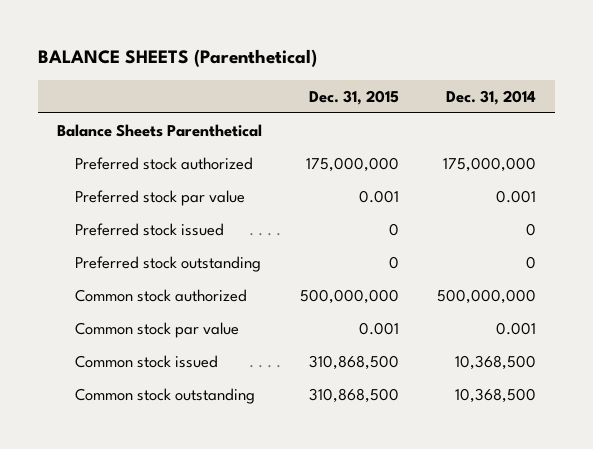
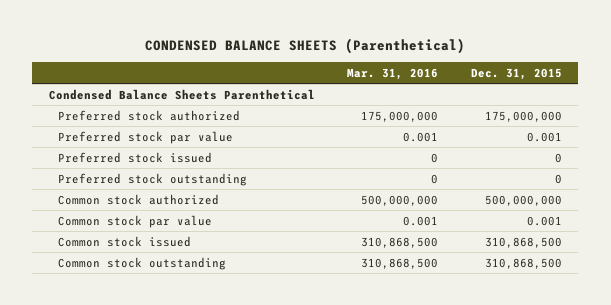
- BALANCE SHEETS (Parenthetical)
+ CONDENSED BALANCE SHEETS (Parenthetical)
- | Dec. 31, 2015 | Dec. 31, 2014
+ | Mar. 31, 2016 | Dec. 31, 2015
- Balance Sheets Parenthetical
+ Condensed Balance Sheets Parenthetical

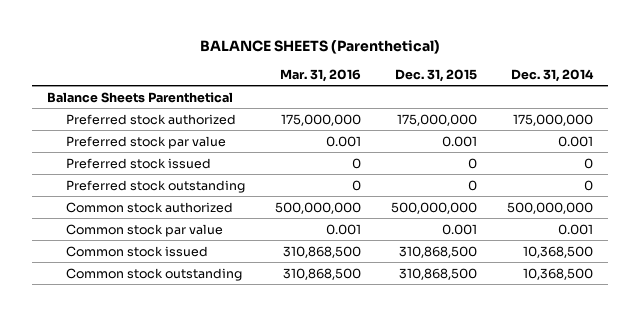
- CONDENSED BALANCE SHEETS (Parenthetical)
+ BALANCE SHEETS (Parenthetical)
- | Mar. 31, 2016 | Dec. 31, 2015
+ | Mar. 31, 2016 | Dec. 31, 2015 | Dec. 31, 2014
- Condensed Balance Sheets Parenthetical
+ Balance Sheets Parenthetical

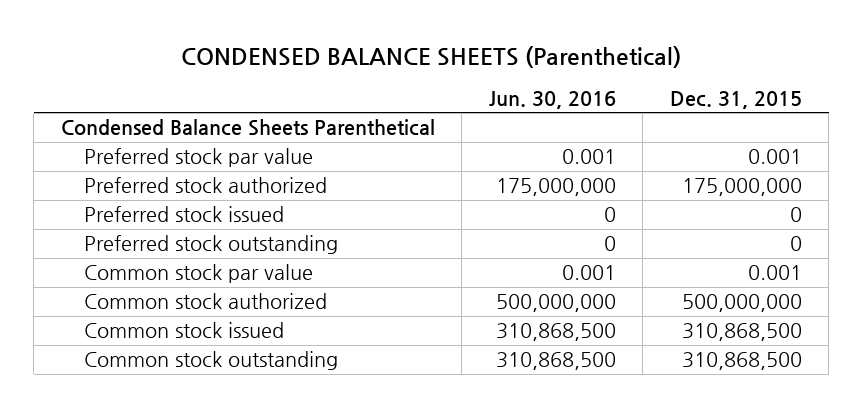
- BALANCE SHEETS (Parenthetical)
+ CONDENSED BALANCE SHEETS (Parenthetical)
- | Mar. 31, 2016 | Dec. 31, 2015 | Dec. 31, 2014
+ | Jun. 30, 2016 | Dec. 31, 2015
- Balance Sheets Parenthetical
+ Condensed Balance Sheets Parenthetical
moved down: Preferred stock authorized | 175,000,000 | 175,000,000
moved down: Common stock authorized | 500,000,000 | 500,000,000

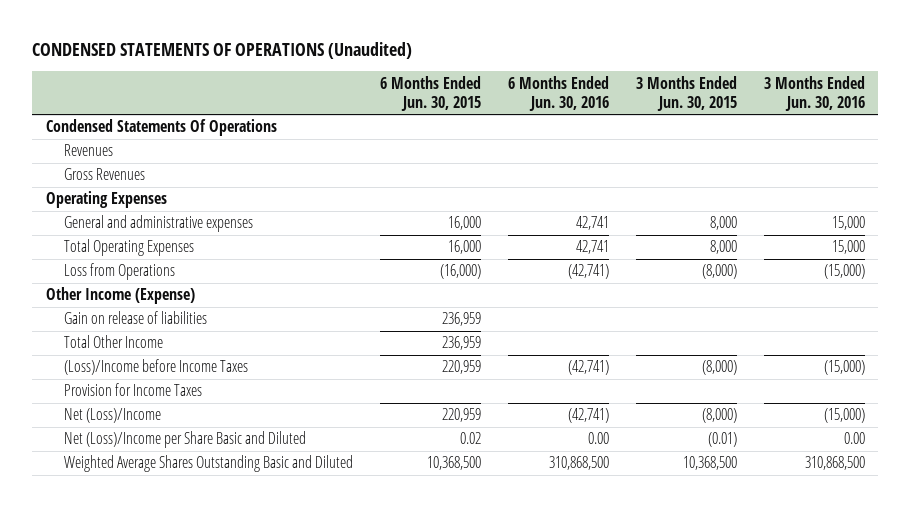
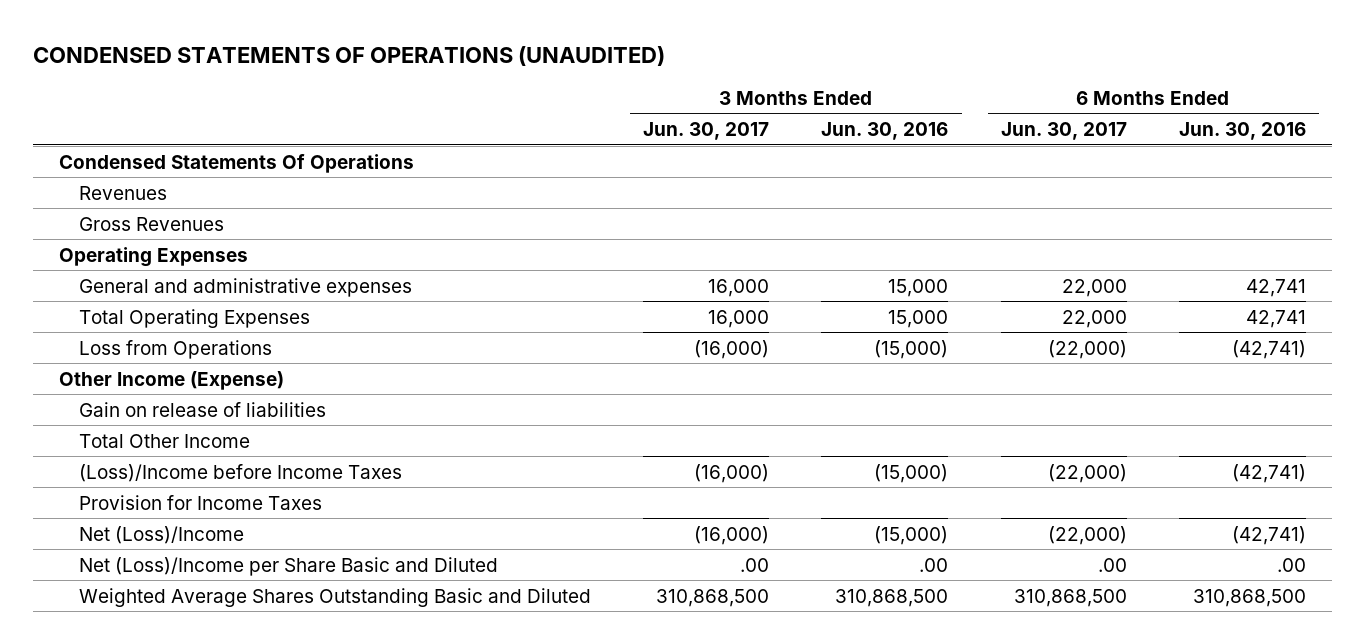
- CONDENSED STATEMENTS OF OPERATIONS (Unaudited)
+ CONDENSED STATEMENTS OF OPERATIONS (UNAUDITED)
- | 6 Months Ended Jun. 30, 2015 | 6 Months Ended Jun. 30, 2016 | 3 Months Ended Jun. 30, 2015 | 3 Months Ended Jun. 30, 2016
+ | 3 Months Ended Jun. 30, 2017 | 3 Months Ended Jun. 30, 2016 | 6 Months Ended Jun. 30, 2017 | 6 Months Ended Jun. 30, 2016
- Net (Loss)/Income per Share Basic and Diluted | 0.02 | 0.00 | (0.01) | 0.00
+ Net (Loss)/Income per Share Basic and Diluted | .00 | .00 | .00 | .00

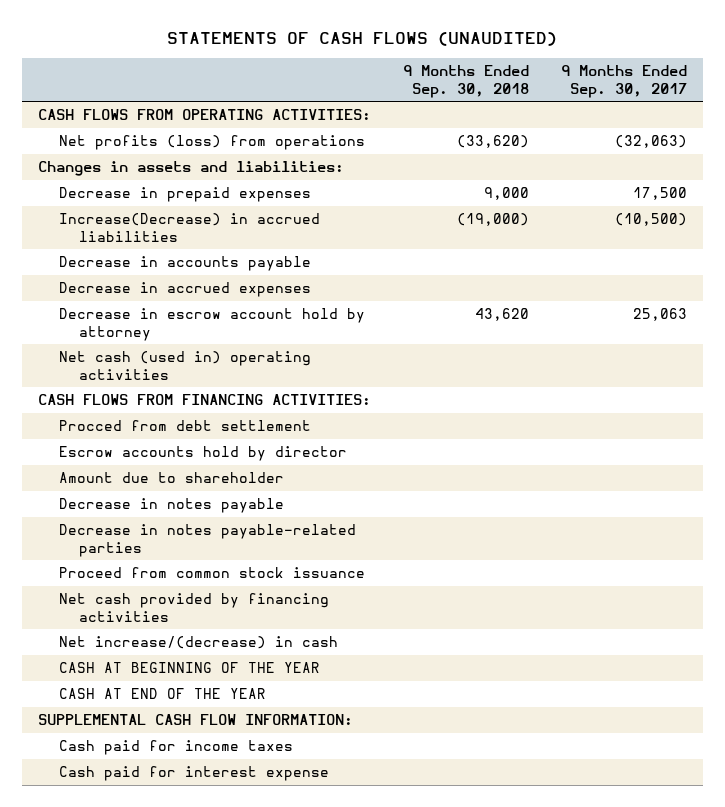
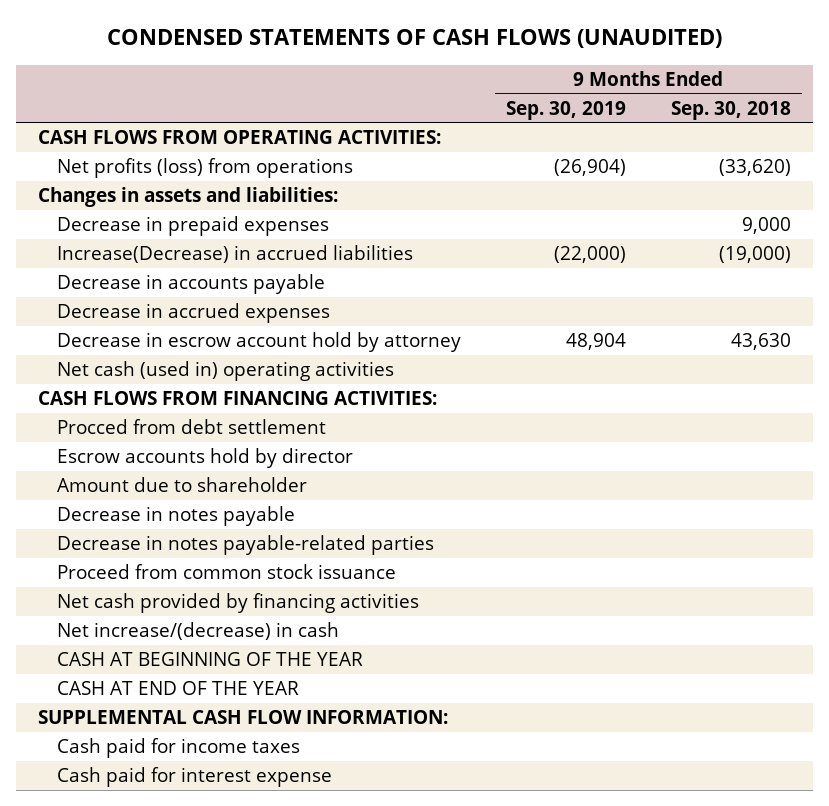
- STATEMENTS OF CASH FLOWS (UNAUDITED)
+ CONDENSED STATEMENTS OF CASH FLOWS (UNAUDITED)
- | 9 Months Ended Sep. 30, 2018 | 9 Months Ended Sep. 30, 2017
+ | 9 Months Ended Sep. 30, 2019 | 9 Months Ended Sep. 30, 2018
- Decrease in escrow account hold by attorney | 43,620 | 25,063
+ Decrease in escrow account hold by attorney | 48,904 | 43,630

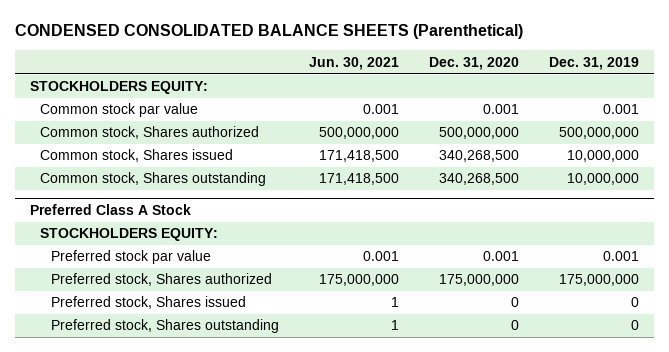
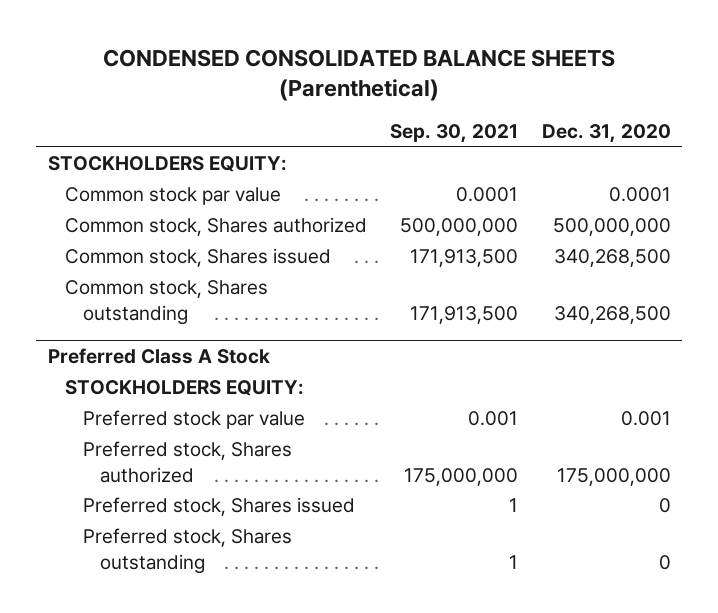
- | Jun. 30, 2021 | Dec. 31, 2020 | Dec. 31, 2019
+ | Sep. 30, 2021 | Dec. 31, 2020
- Common stock par value | 0.001 | 0.001 | 0.001
+ Common stock par value | 0.0001 | 0.0001

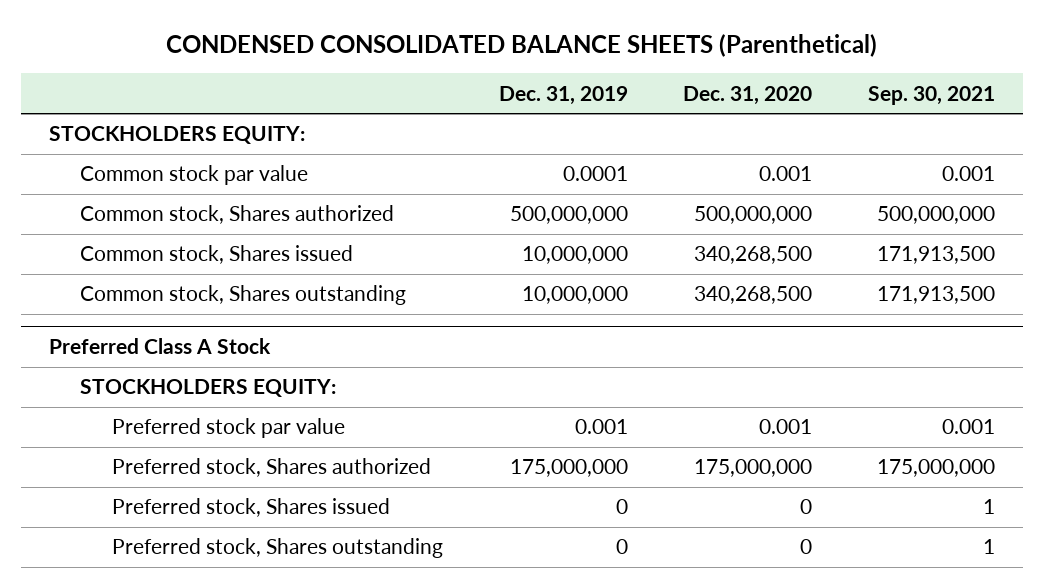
- | Sep. 30, 2021 | Dec. 31, 2020
+ | Dec. 31, 2019 | Dec. 31, 2020 | Sep. 30, 2021
- Common stock par value | 0.0001 | 0.0001
+ Common stock par value | 0.0001 | 0.001 | 0.001

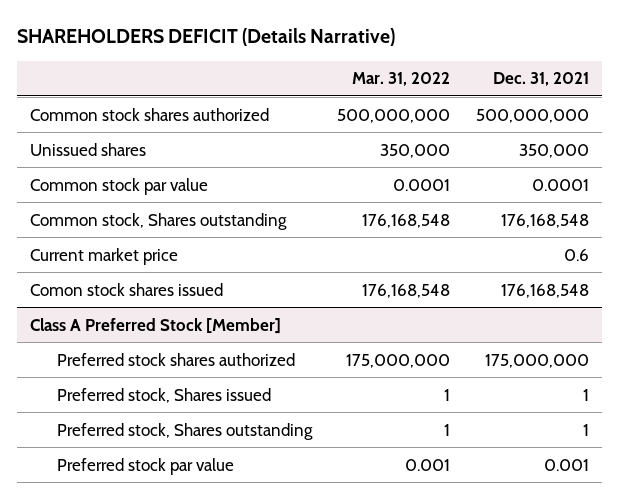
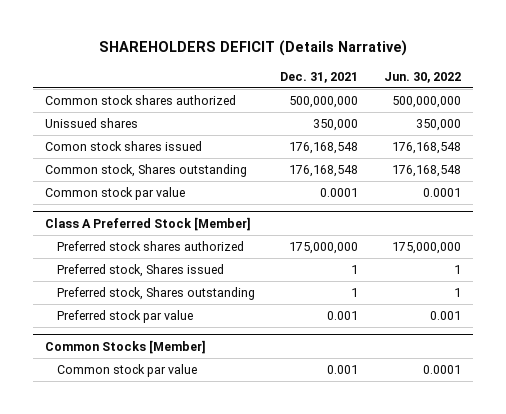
- | Mar. 31, 2022 | Dec. 31, 2021
+ | Dec. 31, 2021 | Jun. 30, 2022
- Current market price | | 0.6
moved down: Common stock, Shares outstanding | 176,168,548 | 176,168,548
moved down: Common stock par value | 0.0001 | 0.0001
+ Common Stocks [Member]
+ Common stock par value | 0.001 | 0.0001

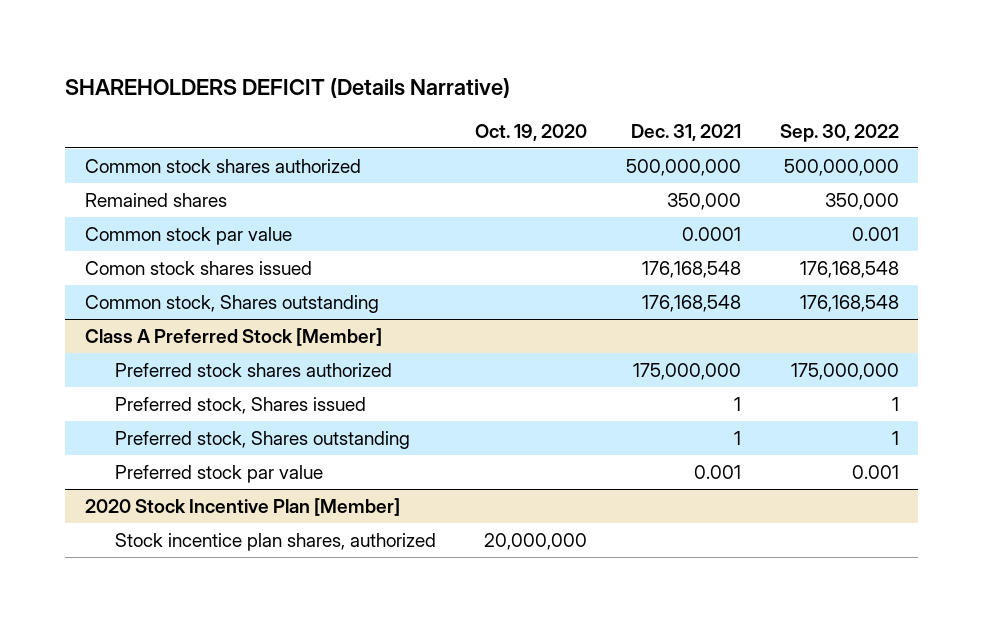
- | Dec. 31, 2021 | Jun. 30, 2022
+ | Oct. 19, 2020 | Dec. 31, 2021 | Sep. 30, 2022
- Unissued shares | 350,000 | 350,000
+ Remained shares | | 350,000 | 350,000
moved up: Common stock par value | | 0.0001 | 0.001
- Common Stocks [Member]
- Common stock par value | 0.001 | 0.0001
+ 2020 Stock Incentive Plan [Member]
+ Stock incentice plan shares, authorized | 20,000,000 | |

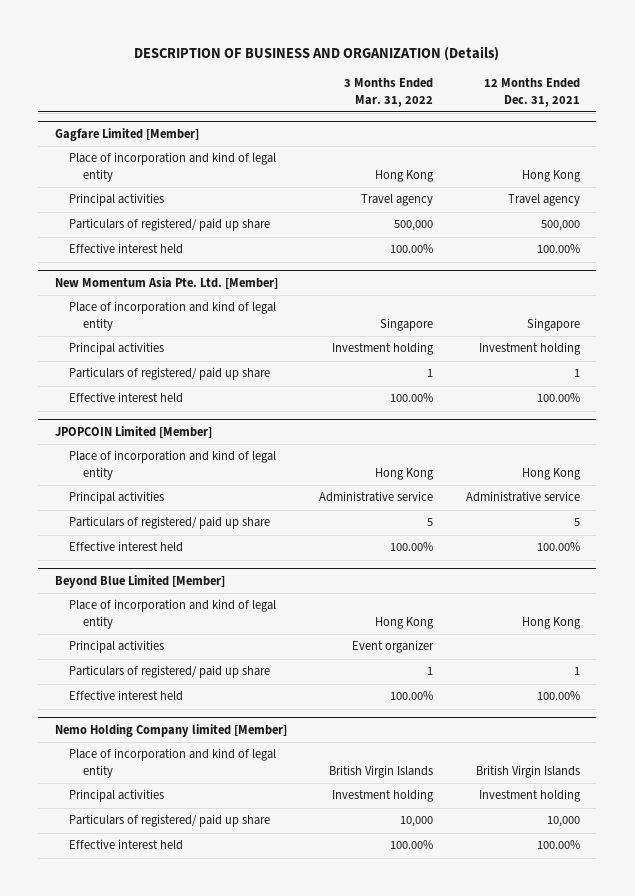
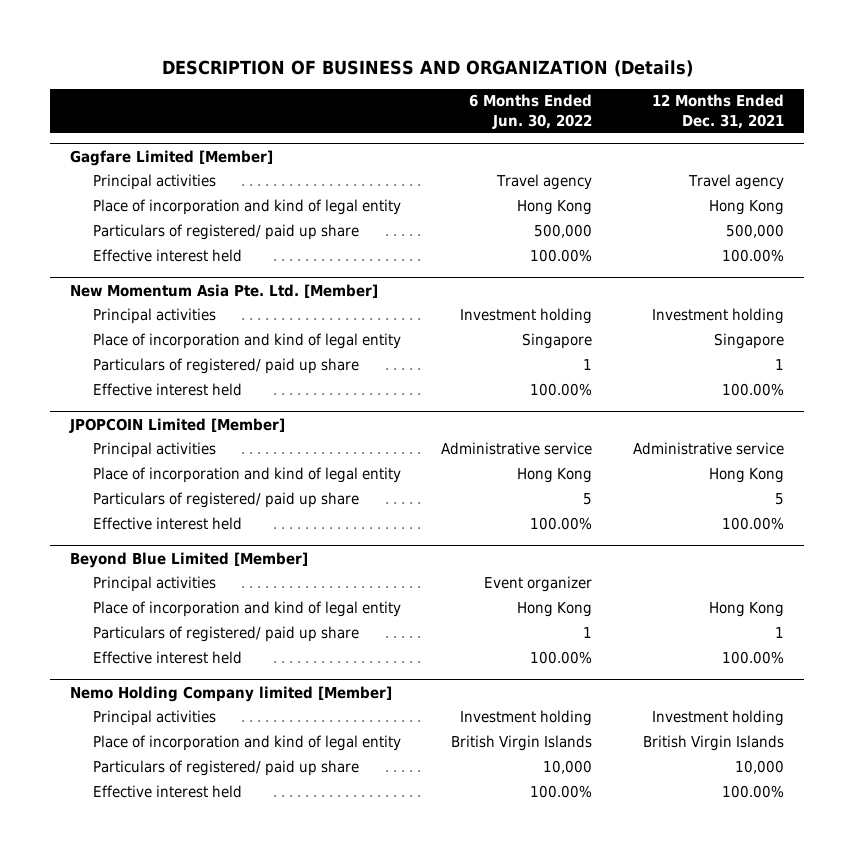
- | 3 Months Ended Mar. 31, 2022 | 12 Months Ended Dec. 31, 2021
+ | 6 Months Ended Jun. 30, 2022 | 12 Months Ended Dec. 31, 2021
@ Gagfare Limited [Member]
moved down: Place of incorporation and kind of legal entity | Hong Kong | Hong Kong
@ New Momentum Asia Pte. Ltd. [Member]
moved down: Place of incorporation and kind of legal entity | Singapore | Singapore
@ JPOPCOIN Limited [Member]
moved down: Place of incorporation and kind of legal entity | Hong Kong | Hong Kong
@ Beyond Blue Limited [Member]
moved down: Place of incorporation and kind of legal entity | Hong Kong | Hong Kong
@ Nemo Holding Company limited [Member]
moved down: Place of incorporation and kind of legal entity | British Virgin Islands | British Virgin Islands

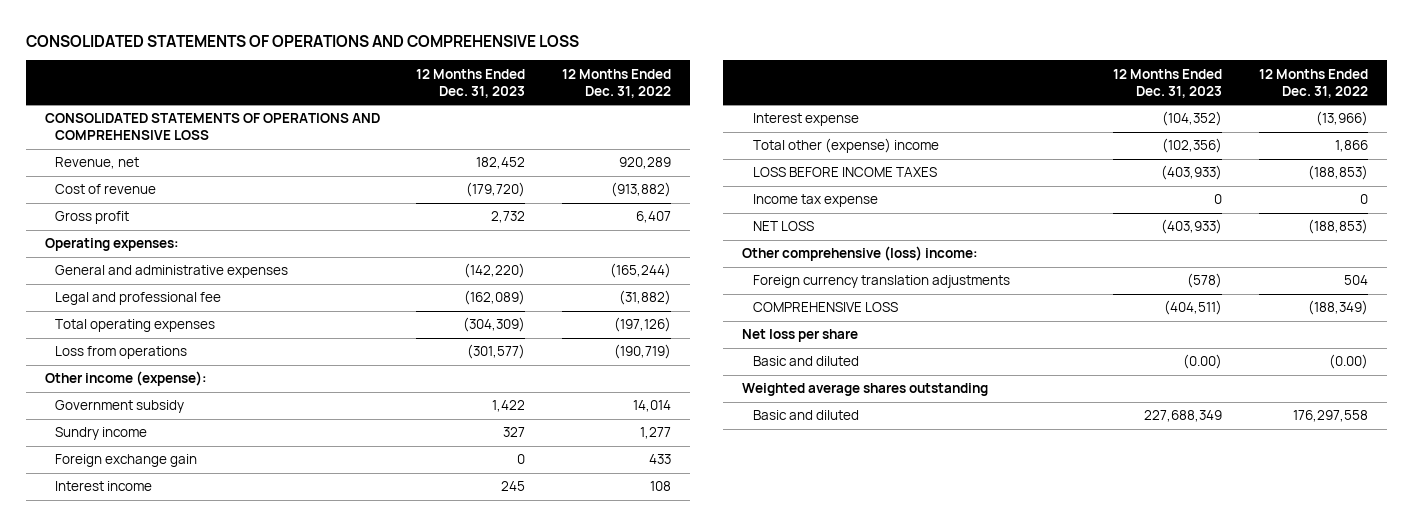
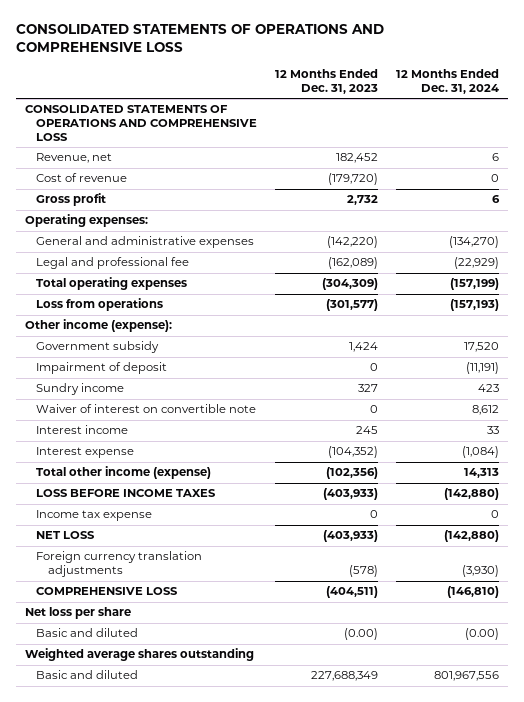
- | 12 Months Ended Dec. 31, 2023 | 12 Months Ended Dec. 31, 2022
+ | 12 Months Ended Dec. 31, 2023 | 12 Months Ended Dec. 31, 2024
- Government subsidy | 1,422 | 14,014
+ Government subsidy | 1,424 | 17,520
+ Impairment of deposit | 0 | (11,191)
- Foreign exchange gain | 0 | 433
+ Waiver of interest on convertible note | 0 | 8,612
- Total other (expense) income | (102,356) | 1,866
+ Total other income (expense) | (102,356) | 14,313
- Other comprehensive (loss) income:

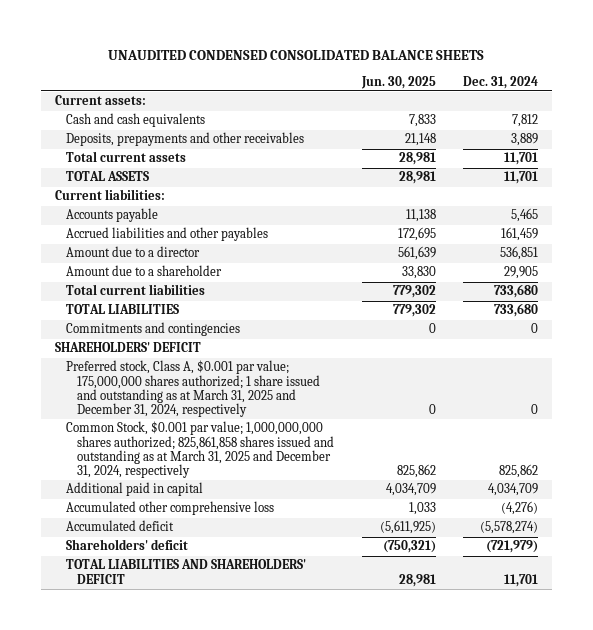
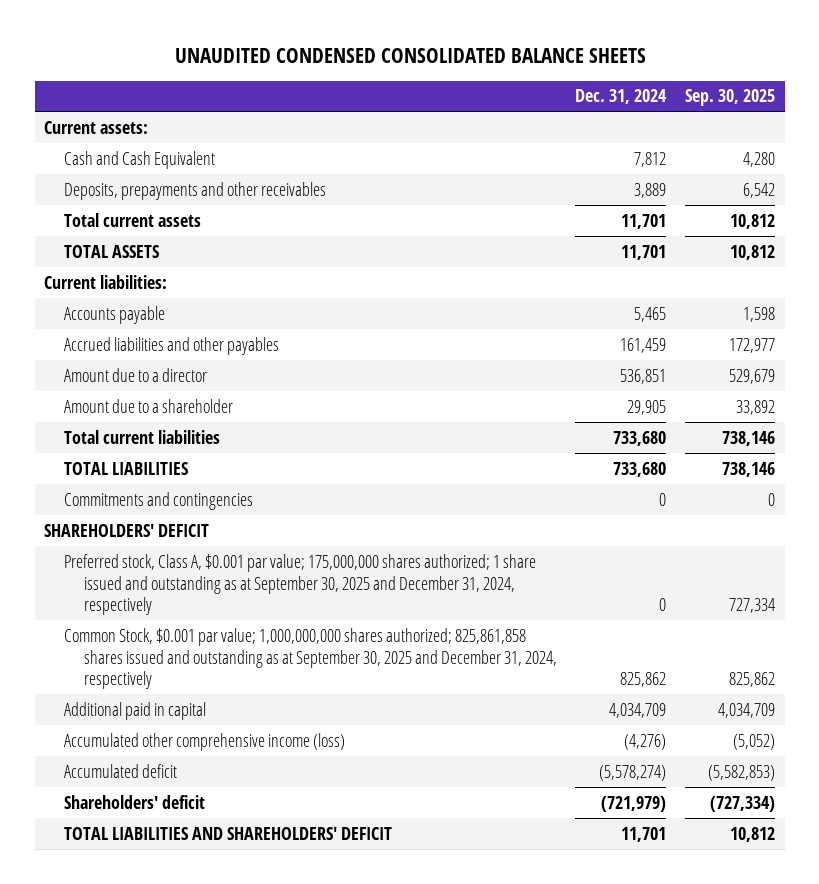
- | Jun. 30, 2025 | Dec. 31, 2024
+ | Dec. 31, 2024 | Sep. 30, 2025
- Cash and cash equivalents | 7,833 | 7,812
+ Cash and Cash Equivalent | 7,812 | 4,280
- Preferred stock, Class A, $0.001 par value; 175,000,000 shares authorized; 1 share issued and outstanding as at March 31, 2025 and December 31, 2024, respectively | 0 | 0
- Common Stock, $0.001 par value; 1,000,000,000 shares authorized; 825,861,858 shares issued and outstanding as at March 31, 2025 and December 31, 2024, respectively | 825,862 | 825,862
+ Preferred stock, Class A, $0.001 par value; 175,000,000 shares authorized; 1 share issued and outstanding as at September 30, 2025 and December 31, 2024, respectively | 0 | 727,334
+ Common Stock, $0.001 par value; 1,000,000,000 shares authorized; 825,861,858 shares issued and outstanding as at September 30, 2025 and December 31, 2024, respectively | 825,862 | 825,862
- Accumulated other comprehensive loss | 1,033 | (4,276)
+ Accumulated other comprehensive income (loss) | (4,276) | (5,052)

